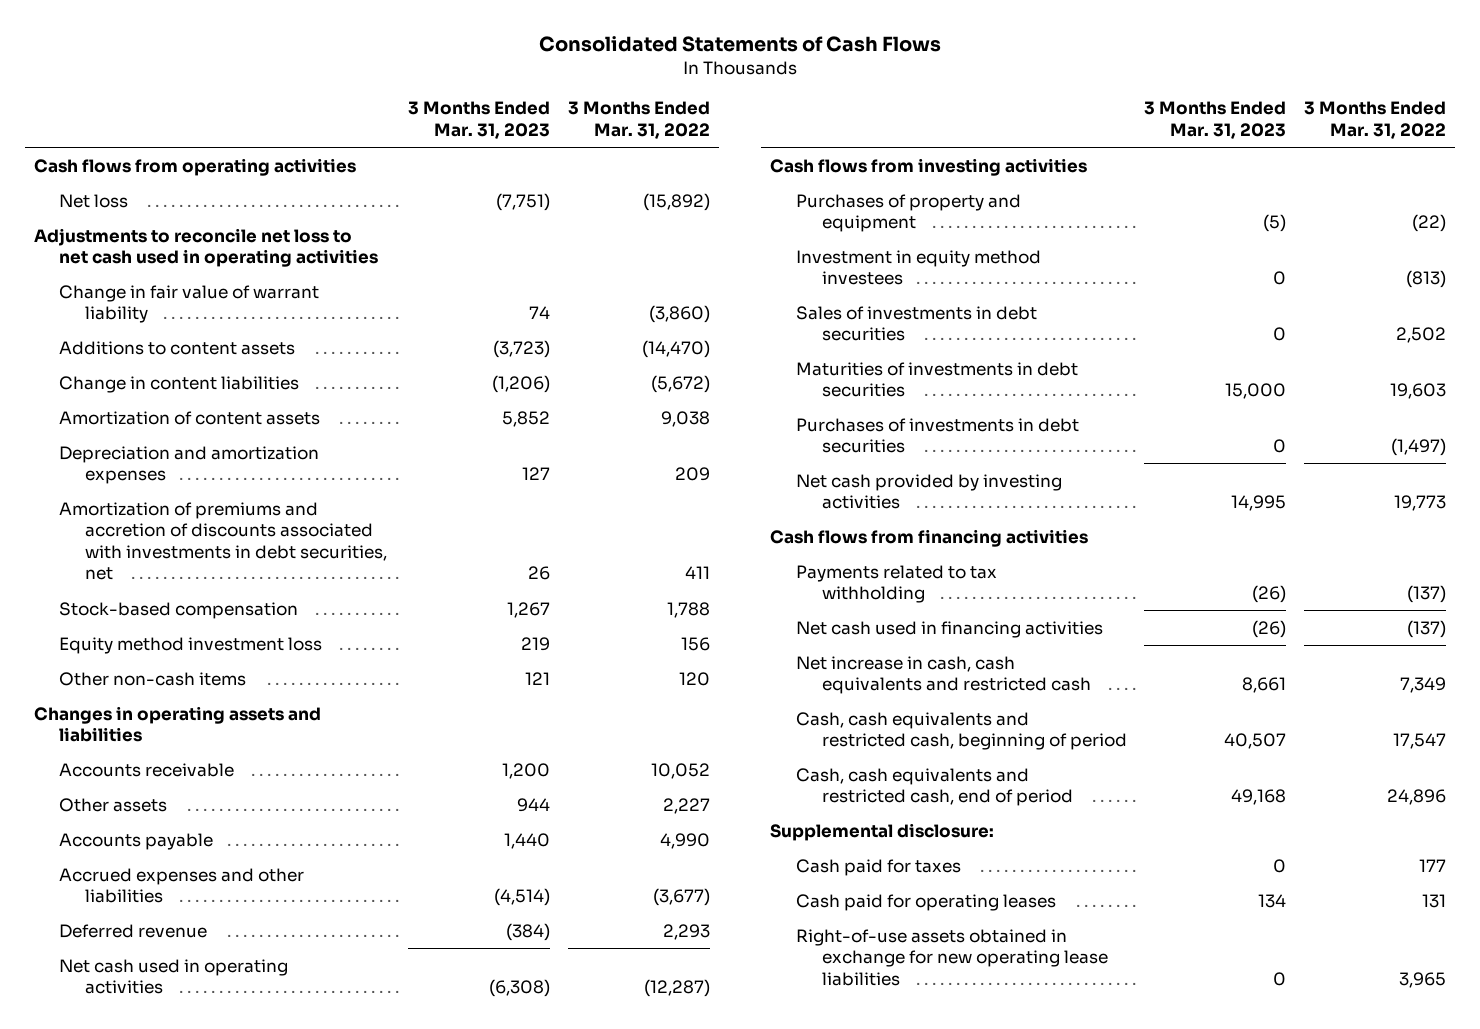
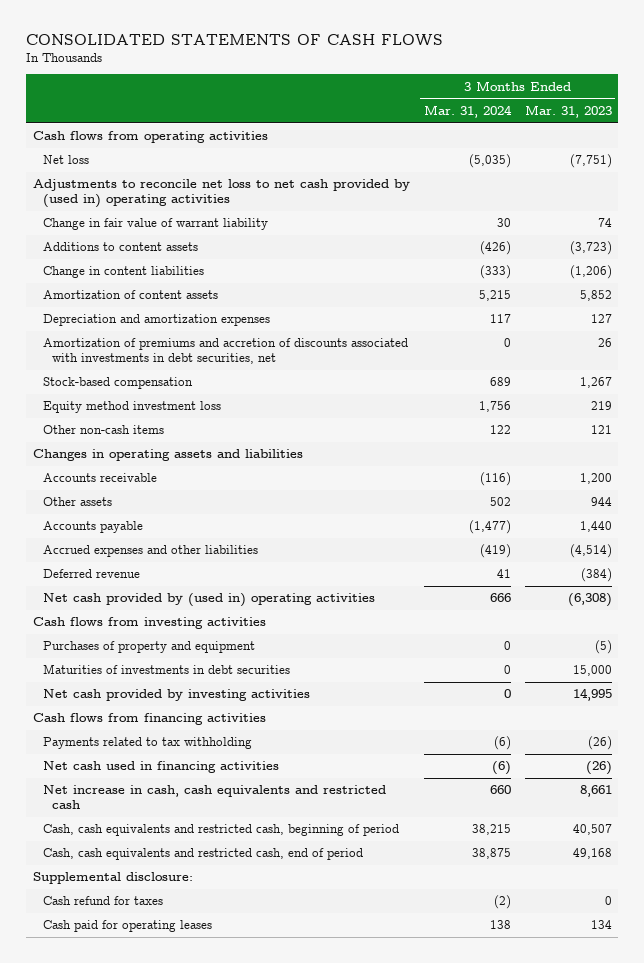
- Consolidated Statements of Cash Flows
+ CONSOLIDATED STATEMENTS OF CASH FLOWS
- | 3 Months Ended Mar. 31, 2023 | 3 Months Ended Mar. 31, 2022
+ | 3 Months Ended Mar. 31, 2024 | 3 Months Ended Mar. 31, 2023
- Adjustments to reconcile net loss to net cash used in operating activities
+ Adjustments to reconcile net loss to net cash provided by (used in) operating activities
- Net cash used in operating activities | (6,308) | (12,287)
+ Net cash provided by (used in) operating activities | 666 | (6,308)
- Investment in equity method investees | 0 | (813)
- Sales of investments in debt securities | 0 | 2,502
- Purchases of investments in debt securities | 0 | (1,497)
- Cash paid for taxes | 0 | 177
+ Cash refund for taxes | (2) | 0
- Right-of-use assets obtained in exchange for new operating lease liabilities | 0 | 3,965

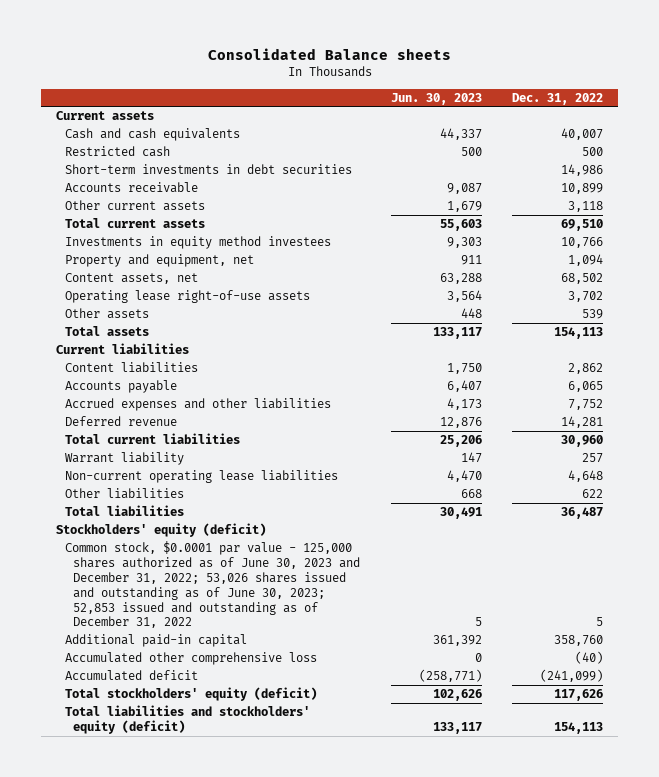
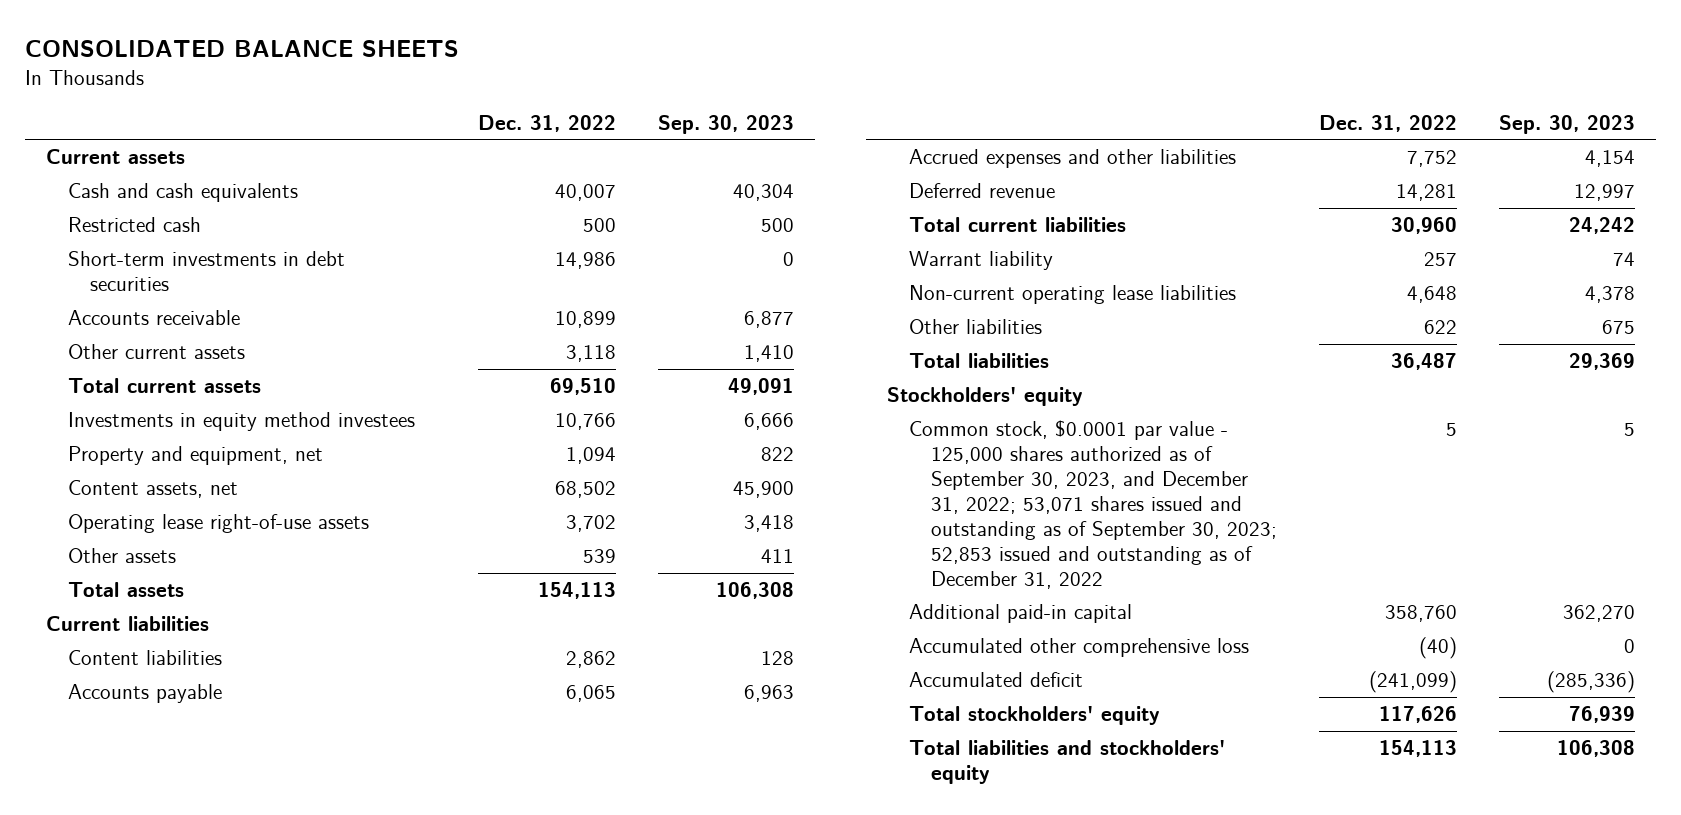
- Consolidated Balance sheets
+ CONSOLIDATED BALANCE SHEETS
- | Jun. 30, 2023 | Dec. 31, 2022
+ | Dec. 31, 2022 | Sep. 30, 2023
- Stockholders' equity (deficit)
- Common stock, $0.0001 par value - 125,000 shares authorized as of June 30, 2023 and December 31, 2022; 53,026 shares issued and outstanding as of June 30, 2023; 52,853 issued and outstanding as of December 31, 2022 | 5 | 5
+ Stockholders' equity
+ Common stock, $0.0001 par value - 125,000 shares authorized as of September 30, 2023, and December 31, 2022; 53,071 shares issued and outstanding as of September 30, 2023; 52,853 issued and outstanding as of December 31, 2022 | 5 | 5
- Total stockholders' equity (deficit) | 102,626 | 117,626
- Total liabilities and stockholders' equity (deficit) | 133,117 | 154,113
+ Total stockholders' equity | 117,626 | 76,939
+ Total liabilities and stockholders' equity | 154,113 | 106,308

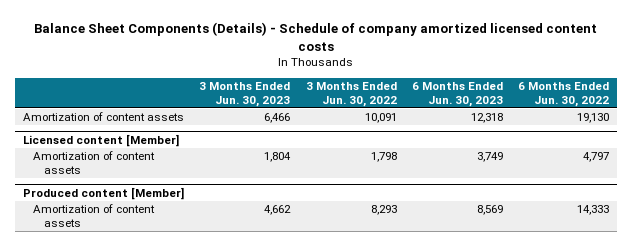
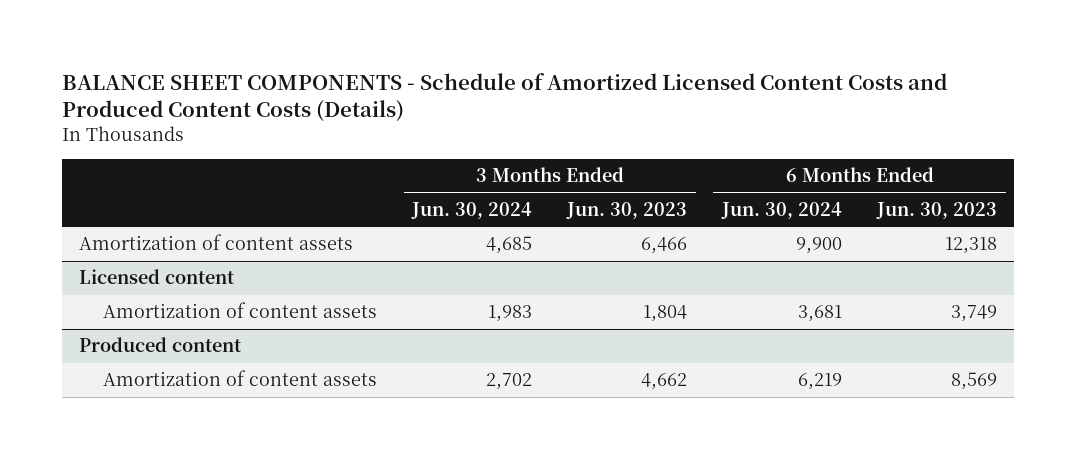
- Balance Sheet Components (Details) - Schedule of company amortized licensed content costs
+ BALANCE SHEET COMPONENTS - Schedule of Amortized Licensed Content Costs and Produced Content Costs (Details)
- | 3 Months Ended Jun. 30, 2023 | 3 Months Ended Jun. 30, 2022 | 6 Months Ended Jun. 30, 2023 | 6 Months Ended Jun. 30, 2022
+ | 3 Months Ended Jun. 30, 2024 | 3 Months Ended Jun. 30, 2023 | 6 Months Ended Jun. 30, 2024 | 6 Months Ended Jun. 30, 2023
- Licensed content [Member]
+ Licensed content
- Produced content [Member]
+ Produced content

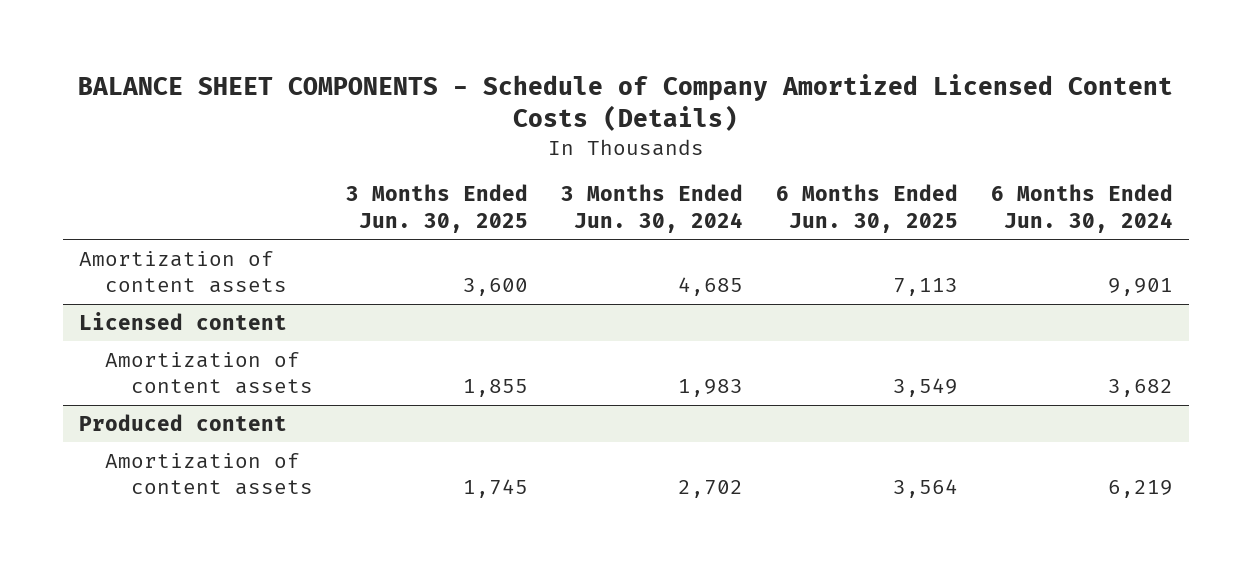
- BALANCE SHEET COMPONENTS - Schedule of Amortized Licensed Content Costs and Produced Content Costs (Details)
+ BALANCE SHEET COMPONENTS - Schedule of Company Amortized Licensed Content Costs (Details)
- | 3 Months Ended Jun. 30, 2024 | 3 Months Ended Jun. 30, 2023 | 6 Months Ended Jun. 30, 2024 | 6 Months Ended Jun. 30, 2023
+ | 3 Months Ended Jun. 30, 2025 | 3 Months Ended Jun. 30, 2024 | 6 Months Ended Jun. 30, 2025 | 6 Months Ended Jun. 30, 2024
- Amortization of content assets | 4,685 | 6,466 | 9,900 | 12,318
+ Amortization of content assets | 3,600 | 4,685 | 7,113 | 9,901
@ Licensed content
- Amortization of content assets | 1,983 | 1,804 | 3,681 | 3,749
+ Amortization of content assets | 1,855 | 1,983 | 3,549 | 3,682

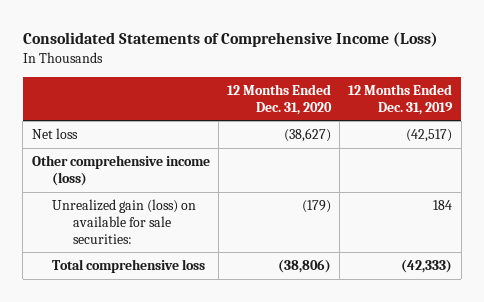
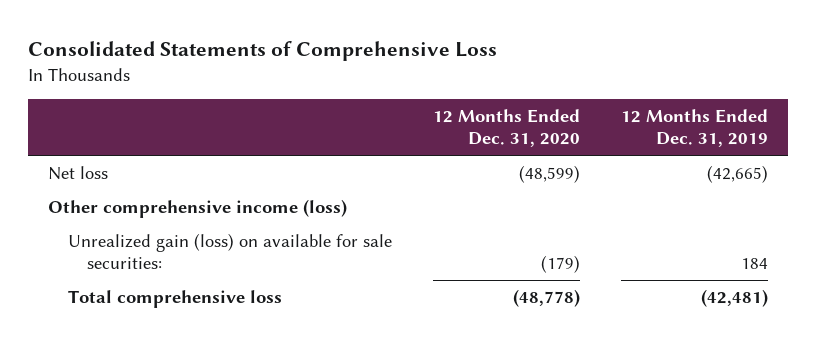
- Consolidated Statements of Comprehensive Income (Loss)
+ Consolidated Statements of Comprehensive Loss
- Net loss | (38,627) | (42,517)
+ Net loss | (48,599) | (42,665)
- Total comprehensive loss | (38,806) | (42,333)
+ Total comprehensive loss | (48,778) | (42,481)

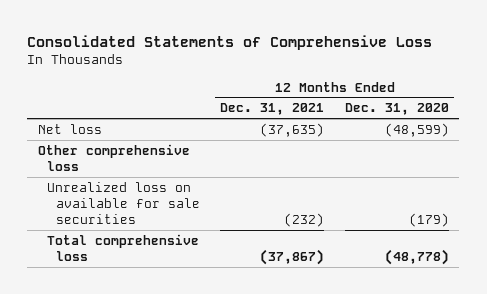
- | 12 Months Ended Dec. 31, 2020 | 12 Months Ended Dec. 31, 2019
+ | 12 Months Ended Dec. 31, 2021 | 12 Months Ended Dec. 31, 2020
- Other comprehensive income (loss)
- Unrealized gain (loss) on available for sale securities: | (179) | 184
+ Other comprehensive loss
+ Unrealized loss on available for sale securities | (232) | (179)

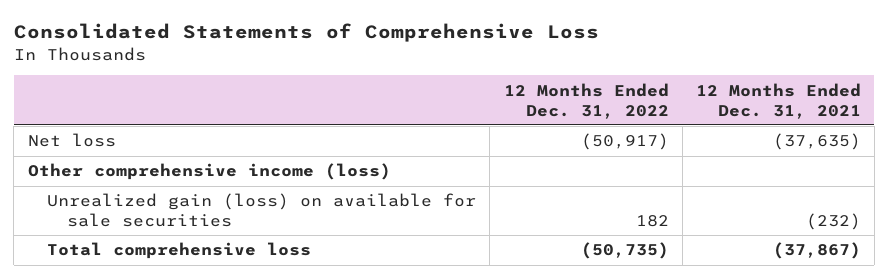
- | 12 Months Ended Dec. 31, 2021 | 12 Months Ended Dec. 31, 2020
+ | 12 Months Ended Dec. 31, 2022 | 12 Months Ended Dec. 31, 2021
- Other comprehensive loss
- Unrealized loss on available for sale securities | (232) | (179)
+ Other comprehensive income (loss)
+ Unrealized gain (loss) on available for sale securities | 182 | (232)

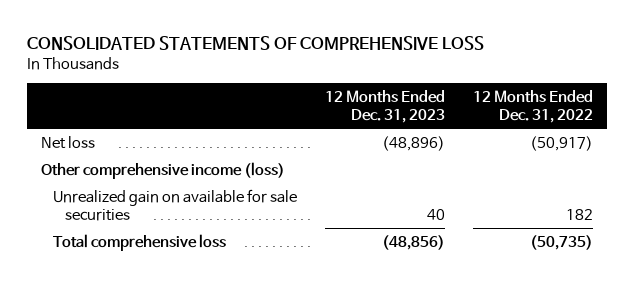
- Consolidated Statements of Comprehensive Loss
+ CONSOLIDATED STATEMENTS OF COMPREHENSIVE LOSS
- | 12 Months Ended Dec. 31, 2022 | 12 Months Ended Dec. 31, 2021
+ | 12 Months Ended Dec. 31, 2023 | 12 Months Ended Dec. 31, 2022
- Unrealized gain (loss) on available for sale securities | 182 | (232)
+ Unrealized gain on available for sale securities | 40 | 182

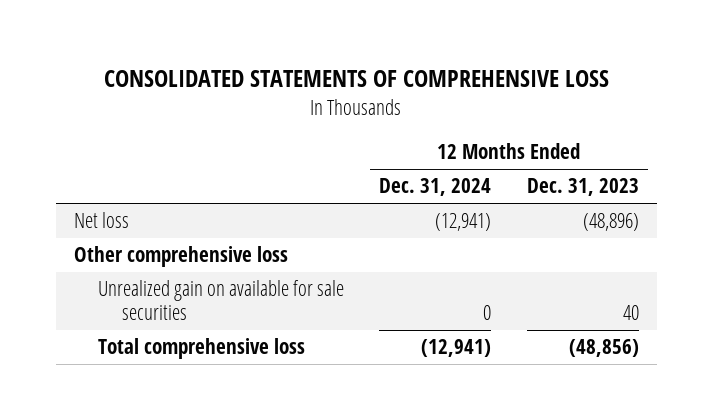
- | 12 Months Ended Dec. 31, 2023 | 12 Months Ended Dec. 31, 2022
+ | 12 Months Ended Dec. 31, 2024 | 12 Months Ended Dec. 31, 2023
- Other comprehensive income (loss)
+ Other comprehensive loss

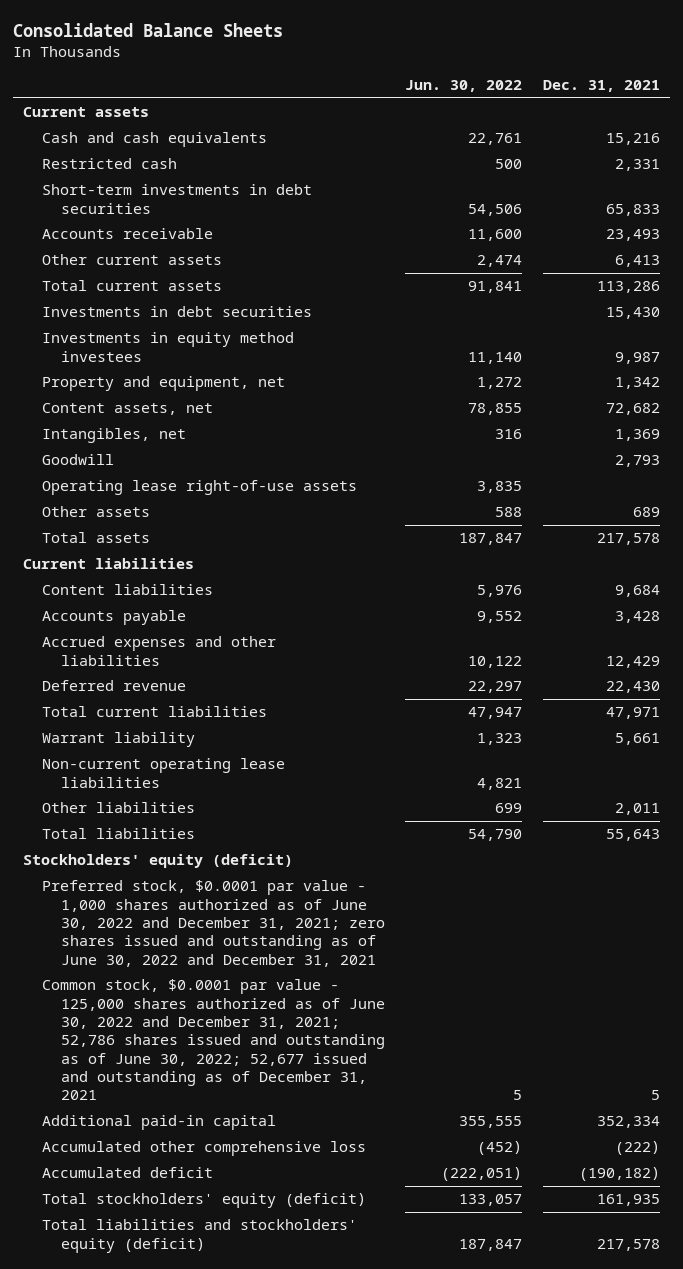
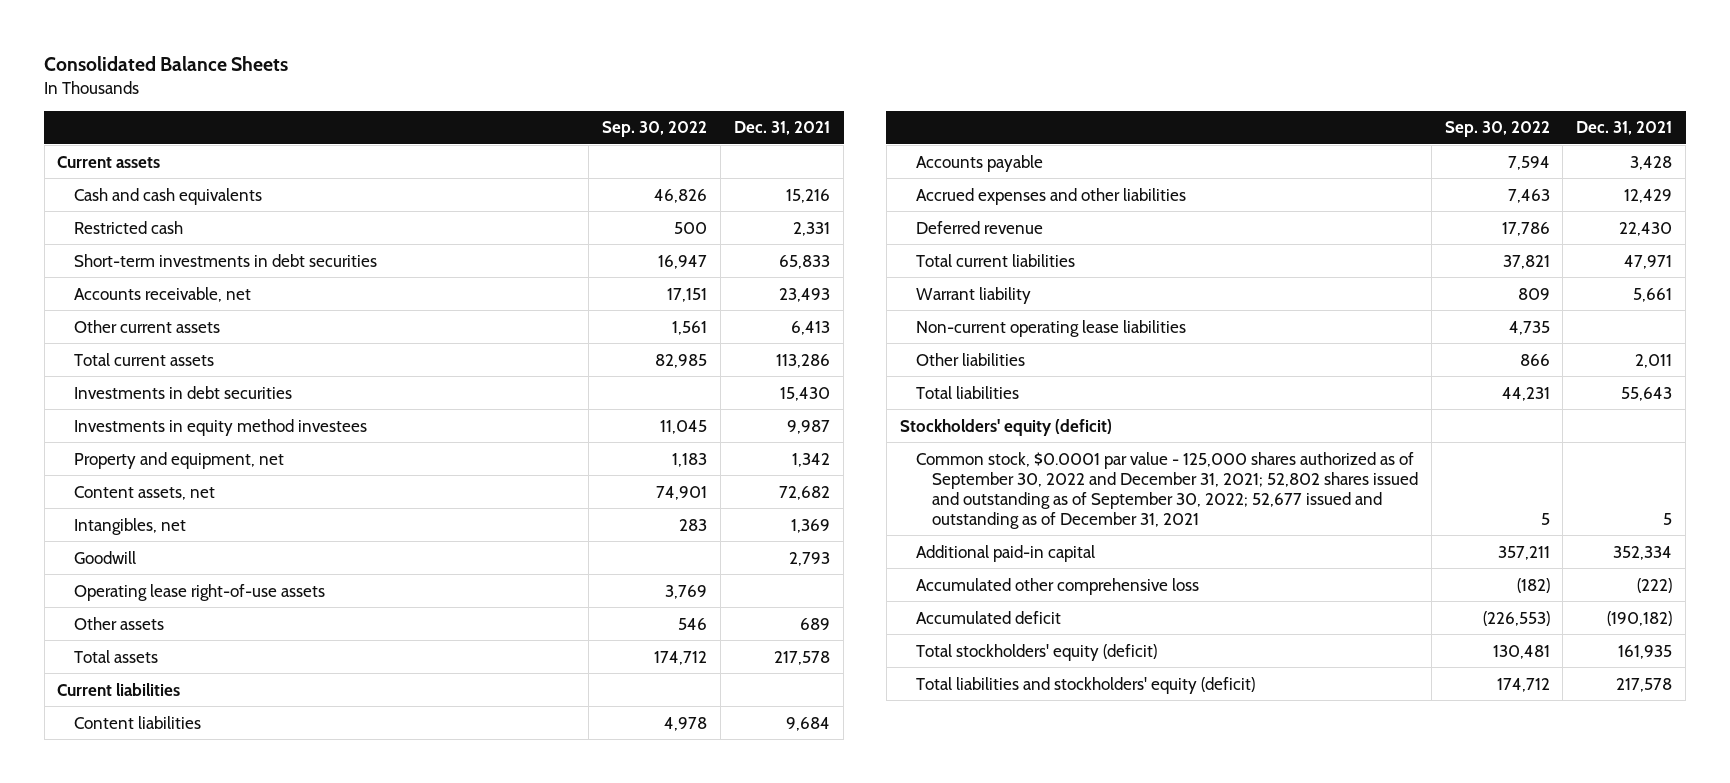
- | Jun. 30, 2022 | Dec. 31, 2021
+ | Sep. 30, 2022 | Dec. 31, 2021
- Accounts receivable | 11,600 | 23,493
+ Accounts receivable, net | 17,151 | 23,493
- Preferred stock, $0.0001 par value - 1,000 shares authorized as of June 30, 2022 and December 31, 2021; zero shares issued and outstanding as of June 30, 2022 and December 31, 2021
- Common stock, $0.0001 par value - 125,000 shares authorized as of June 30, 2022 and December 31, 2021; 52,786 shares issued and outstanding as of June 30, 2022; 52,677 issued and outstanding as of December 31, 2021 | 5 | 5
+ Common stock, $0.0001 par value - 125,000 shares authorized as of September 30, 2022 and December 31, 2021; 52,802 shares issued and outstanding as of September 30, 2022; 52,677 issued and outstanding as of December 31, 2021 | 5 | 5

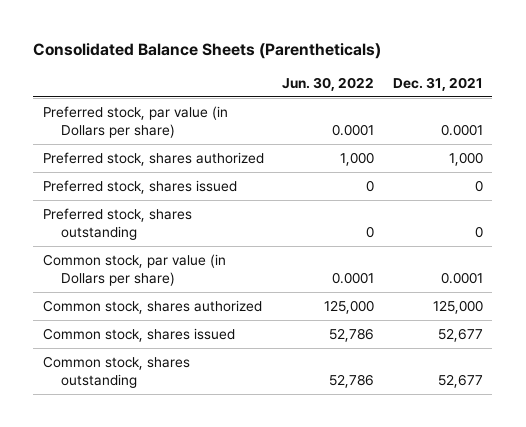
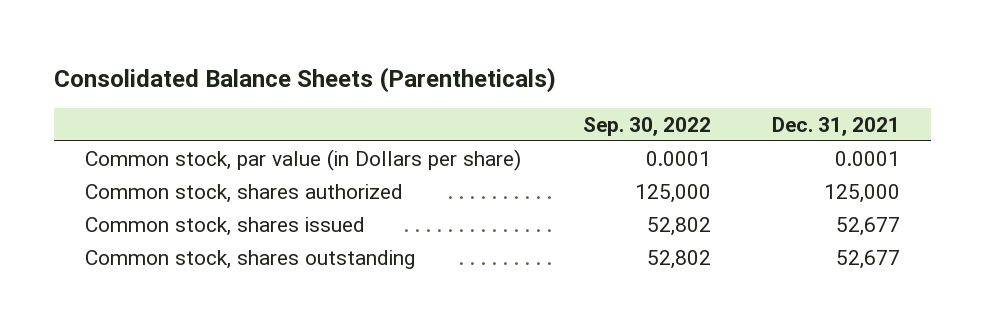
- | Jun. 30, 2022 | Dec. 31, 2021
+ | Sep. 30, 2022 | Dec. 31, 2021
- Preferred stock, par value (in Dollars per share) | 0.0001 | 0.0001
- Preferred stock, shares authorized | 1,000 | 1,000
- Preferred stock, shares issued | 0 | 0
- Preferred stock, shares outstanding | 0 | 0

